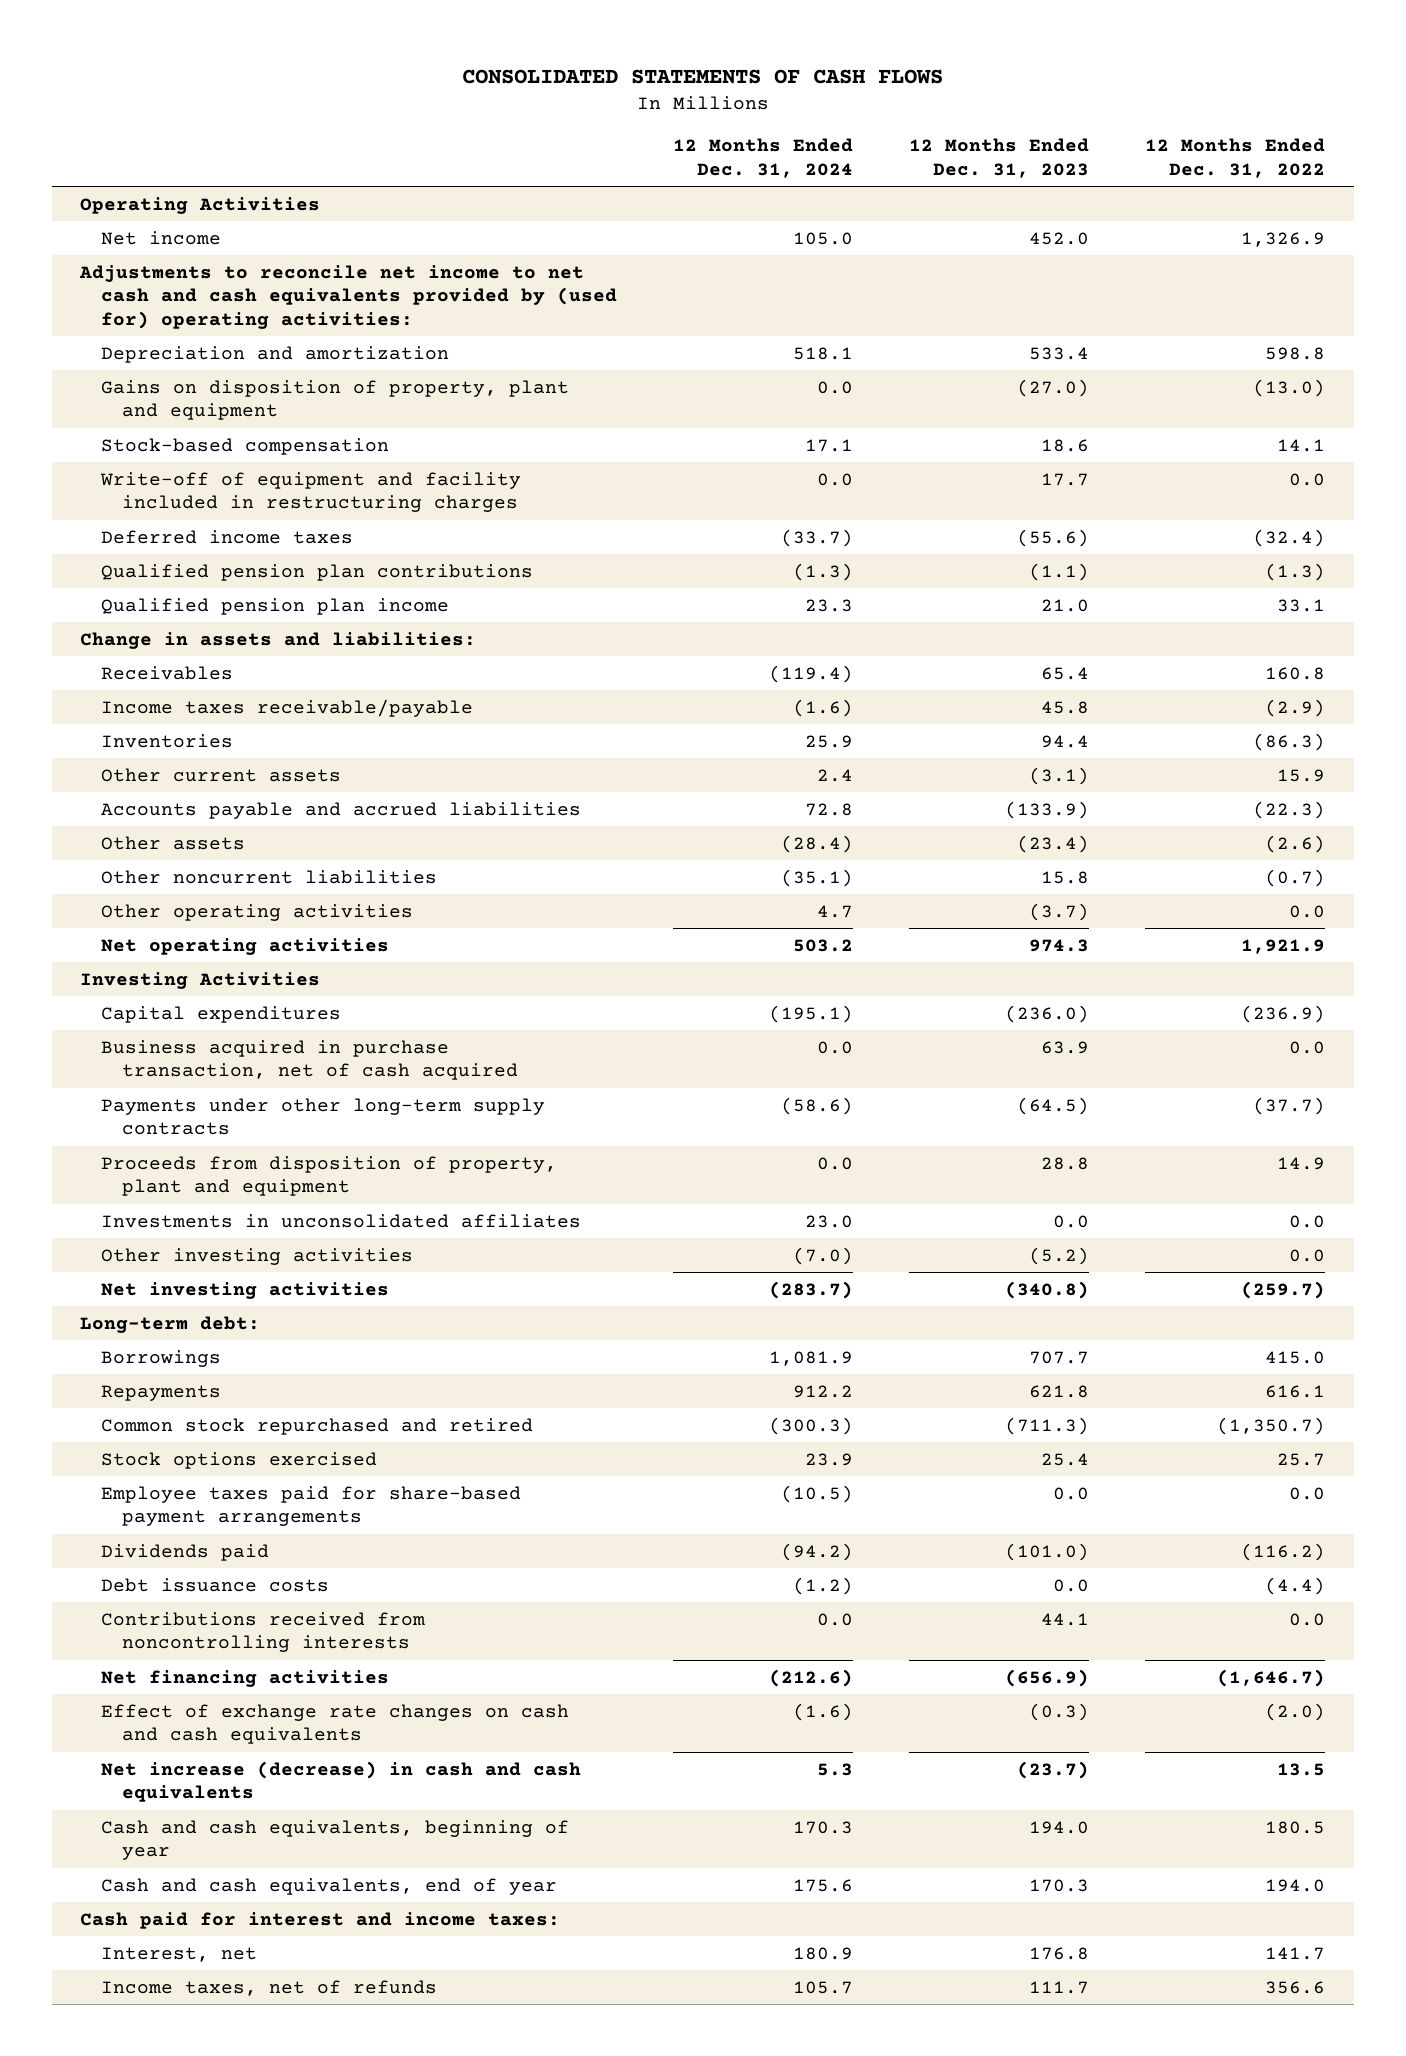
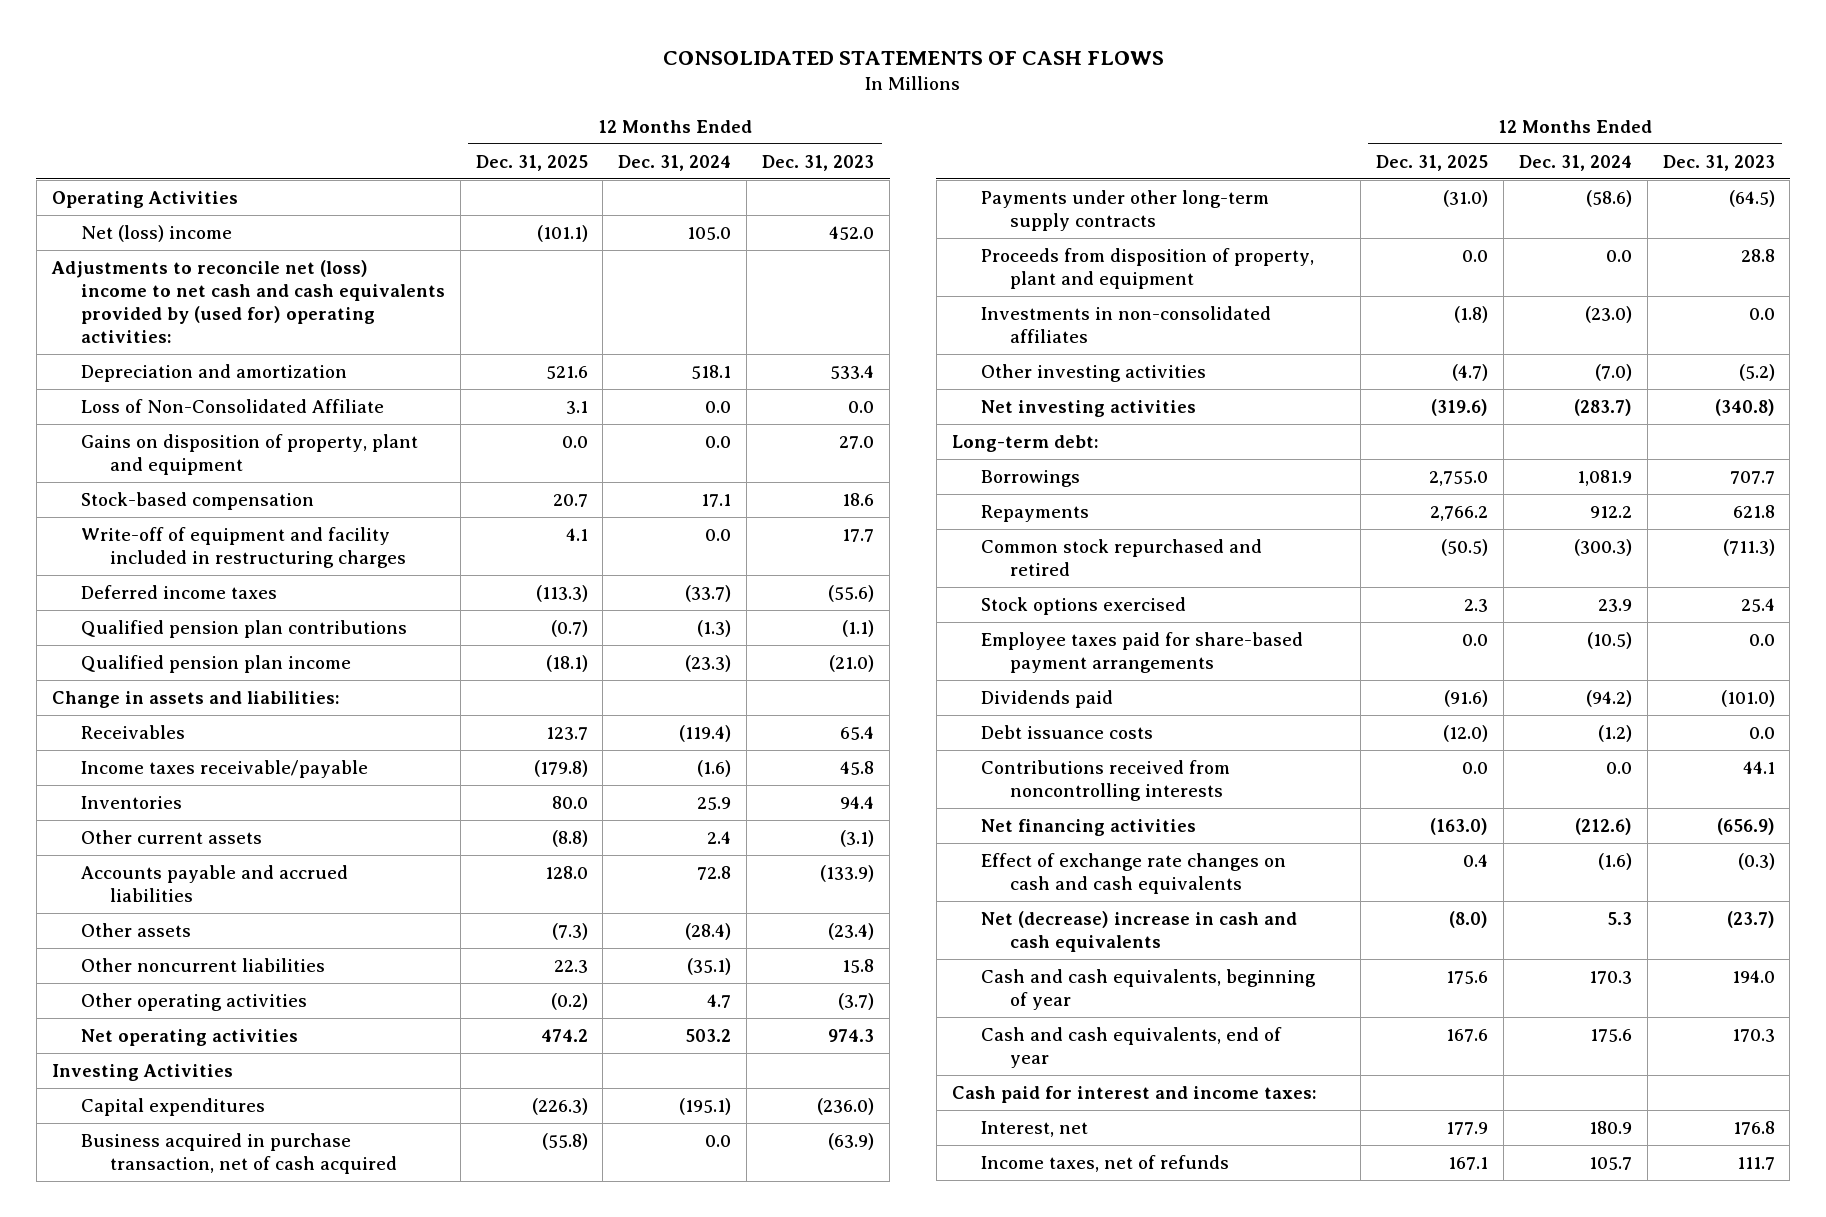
- | 12 Months Ended Dec. 31, 2024 | 12 Months Ended Dec. 31, 2023 | 12 Months Ended Dec. 31, 2022
+ | 12 Months Ended Dec. 31, 2025 | 12 Months Ended Dec. 31, 2024 | 12 Months Ended Dec. 31, 2023
- Net income | 105.0 | 452.0 | 1,326.9
- Adjustments to reconcile net income to net cash and cash equivalents provided by (used for) operating activities:
+ Net (loss) income | (101.1) | 105.0 | 452.0
+ Adjustments to reconcile net (loss) income to net cash and cash equivalents provided by (used for) operating activities:
- Gains on disposition of property, plant and equipment | 0.0 | (27.0) | (13.0)
+ Loss of Non-Consolidated Affiliate | 3.1 | 0.0 | 0.0
+ Gains on disposition of property, plant and equipment | 0.0 | 0.0 | 27.0
- Qualified pension plan income | 23.3 | 21.0 | 33.1
+ Qualified pension plan income | (18.1) | (23.3) | (21.0)
- Business acquired in purchase transaction, net of cash acquired | 0.0 | 63.9 | 0.0
+ Business acquired in purchase transaction, net of cash acquired | (55.8) | 0.0 | (63.9)
- Investments in unconsolidated affiliates | 23.0 | 0.0 | 0.0
+ Investments in non-consolidated affiliates | (1.8) | (23.0) | 0.0
- Net increase (decrease) in cash and cash equivalents | 5.3 | (23.7) | 13.5
+ Net (decrease) increase in cash and cash equivalents | (8.0) | 5.3 | (23.7)

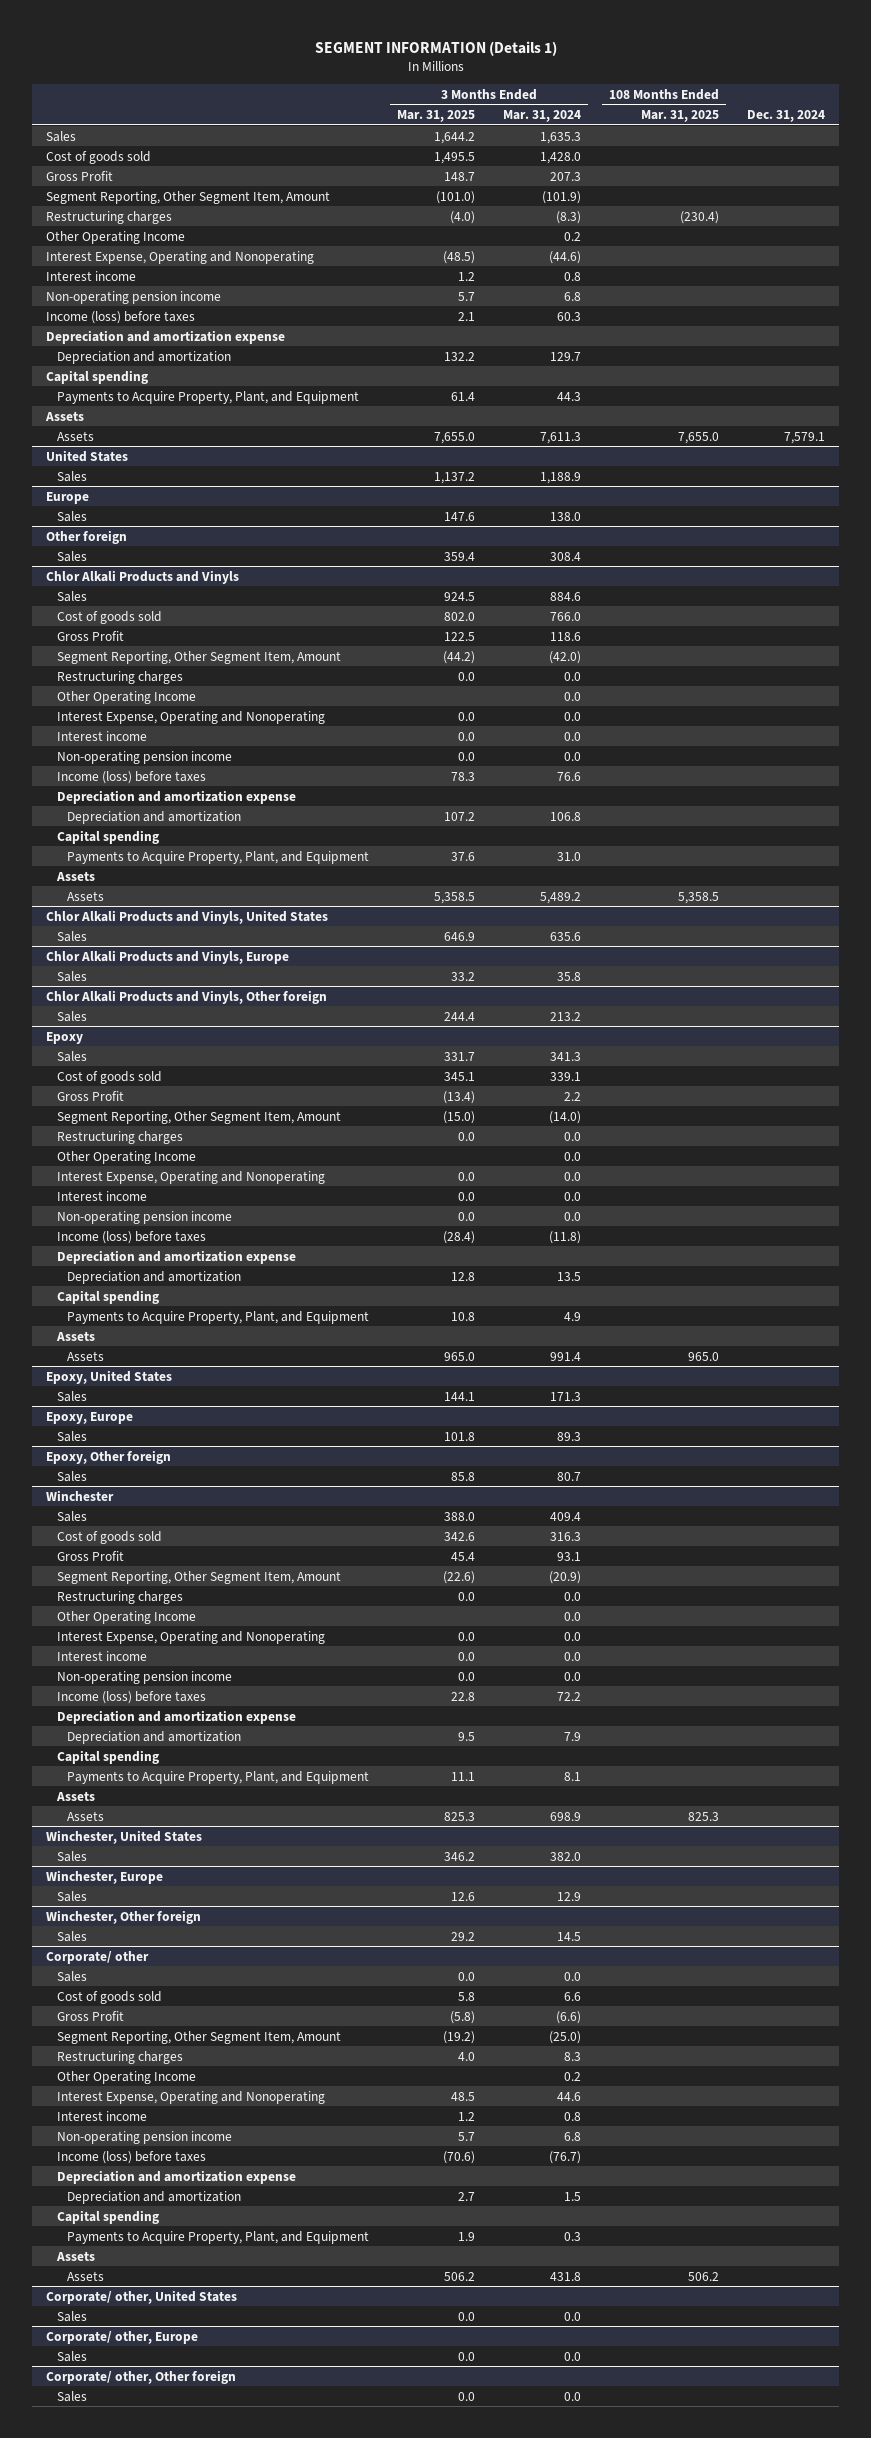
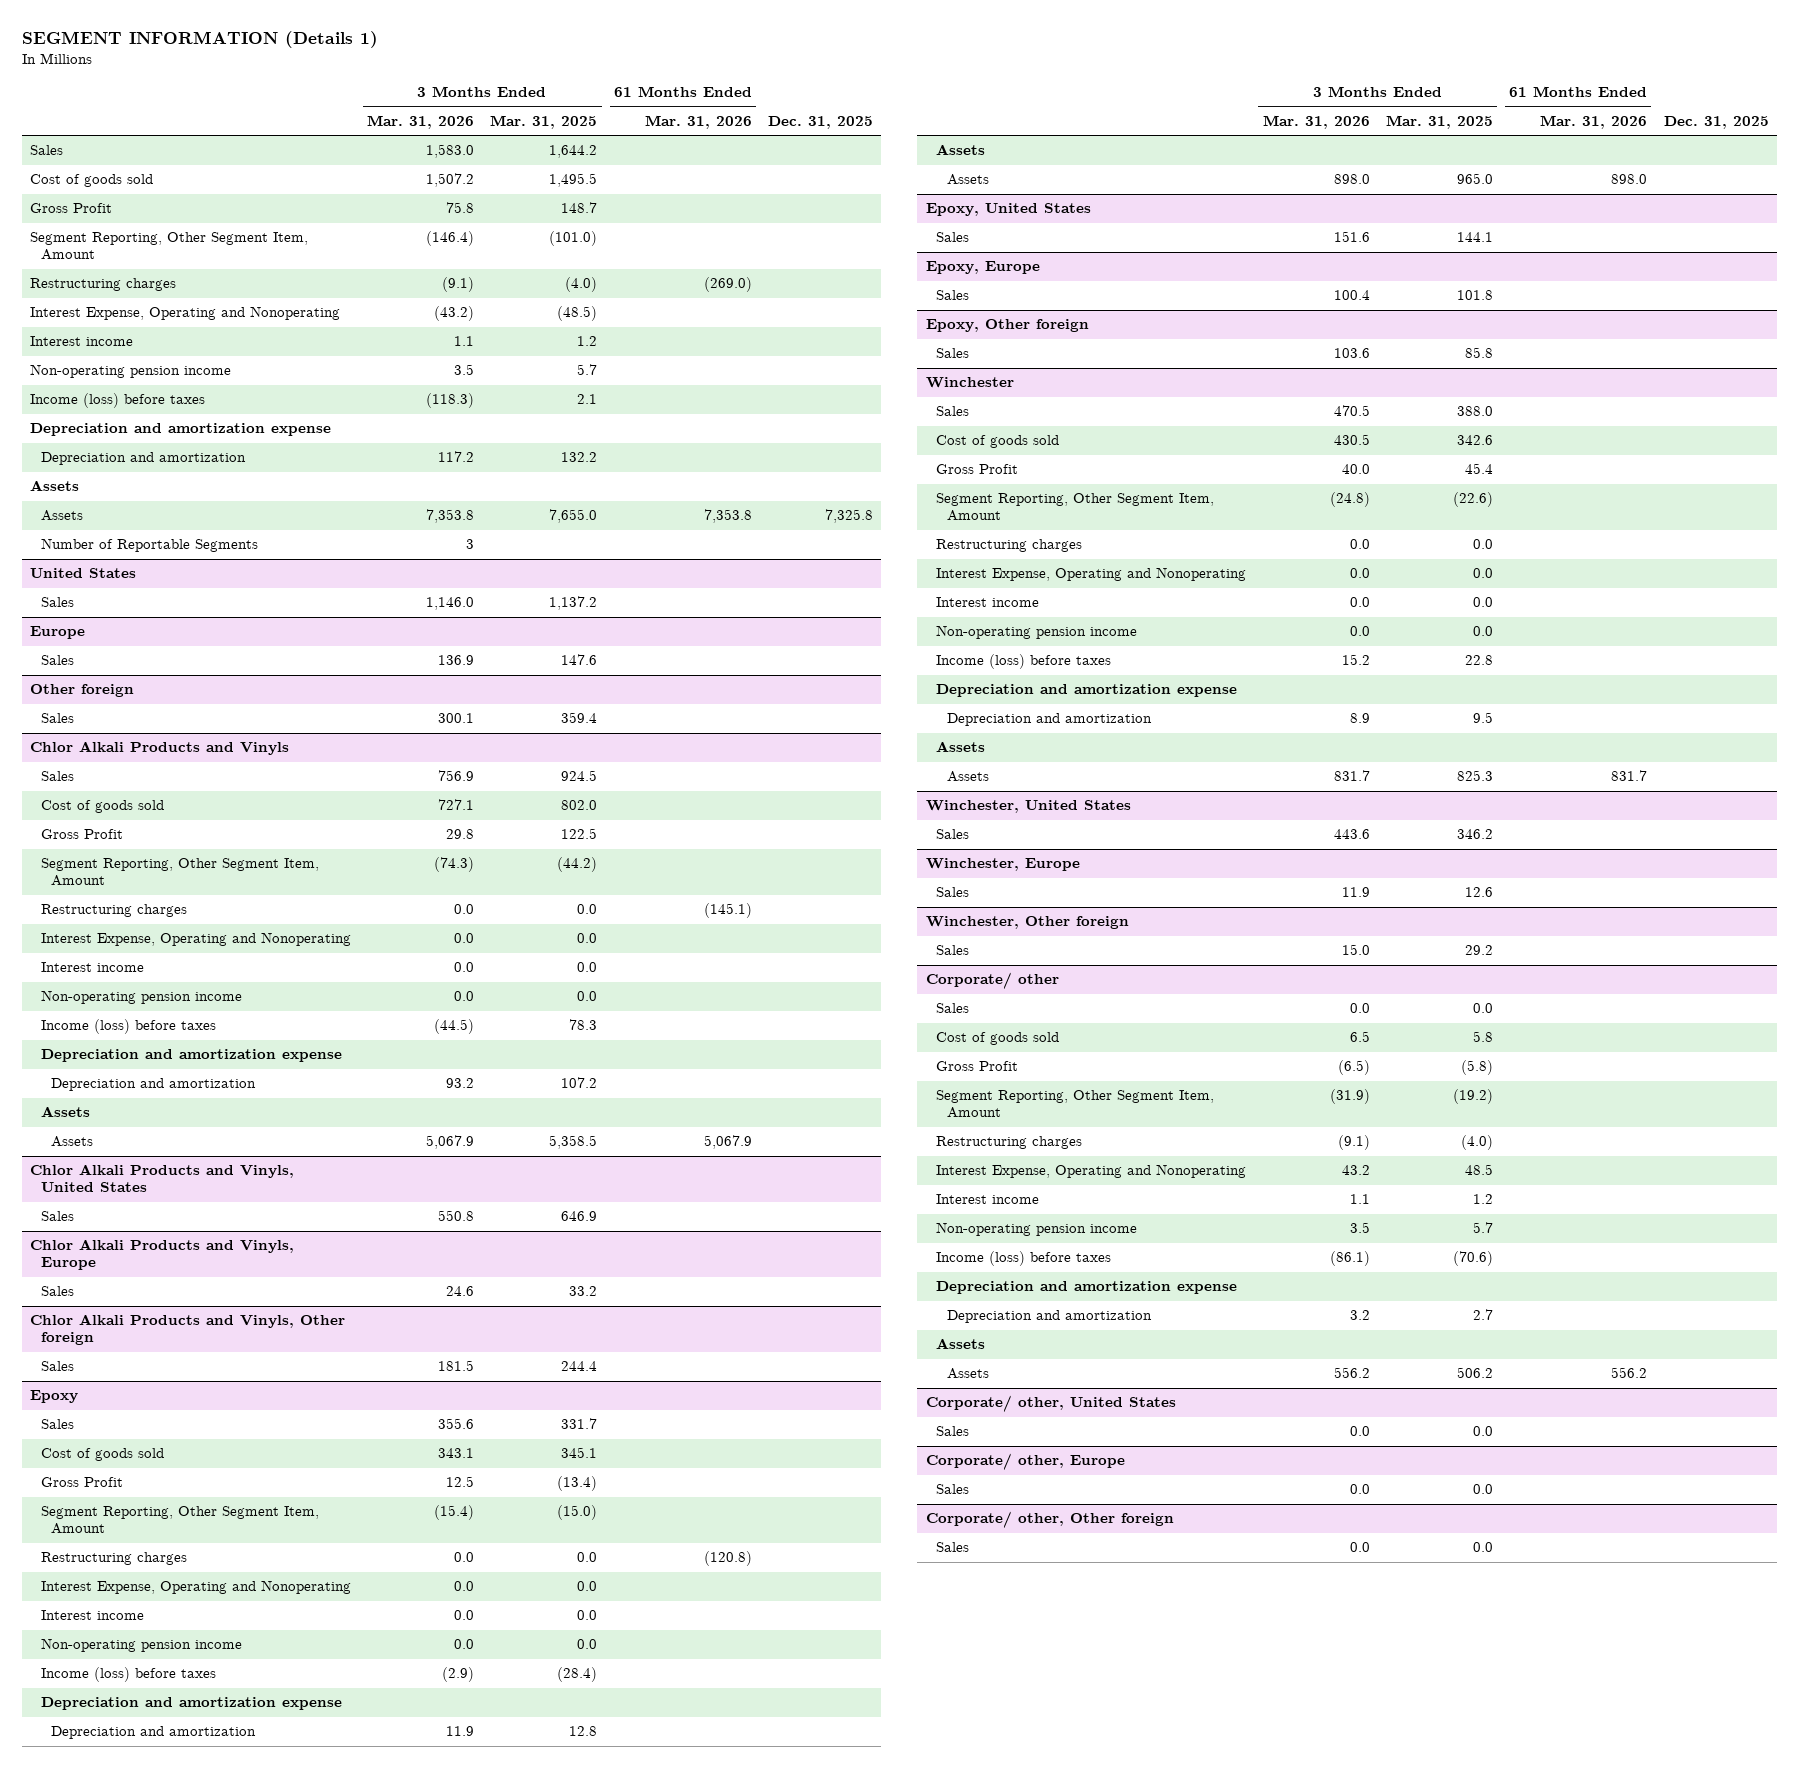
- | 3 Months Ended Mar. 31, 2025 | 3 Months Ended Mar. 31, 2024 | 108 Months Ended Mar. 31, 2025 | Dec. 31, 2024
+ | 3 Months Ended Mar. 31, 2026 | 3 Months Ended Mar. 31, 2025 | 61 Months Ended Mar. 31, 2026 | Dec. 31, 2025
- Other Operating Income | | 0.2 | |
- Capital spending
- Payments to Acquire Property, Plant, and Equipment | 61.4 | 44.3 | |
+ Number of Reportable Segments | 3 | | |
@ Chlor Alkali Products and Vinyls
- Other Operating Income | | 0.0 | |
- Capital spending
- Payments to Acquire Property, Plant, and Equipment | 37.6 | 31.0 | |
@ Epoxy
- Other Operating Income | | 0.0 | |
- Capital spending
- Payments to Acquire Property, Plant, and Equipment | 10.8 | 4.9 | |
@ Winchester
- Other Operating Income | | 0.0 | |
- Capital spending
- Payments to Acquire Property, Plant, and Equipment | 11.1 | 8.1 | |
@ Corporate/ other
- Restructuring charges | 4.0 | 8.3 | |
- Other Operating Income | | 0.2 | |
+ Restructuring charges | (9.1) | (4.0) | |
- Capital spending
- Payments to Acquire Property, Plant, and Equipment | 1.9 | 0.3 | |

